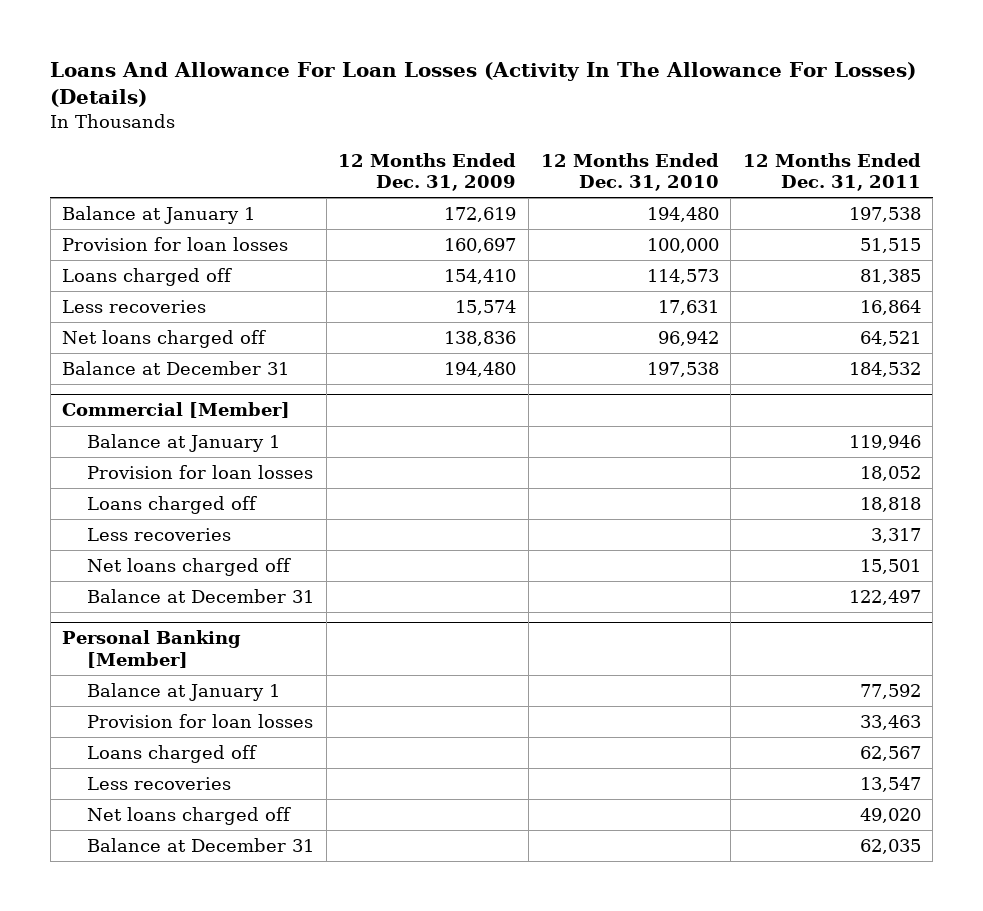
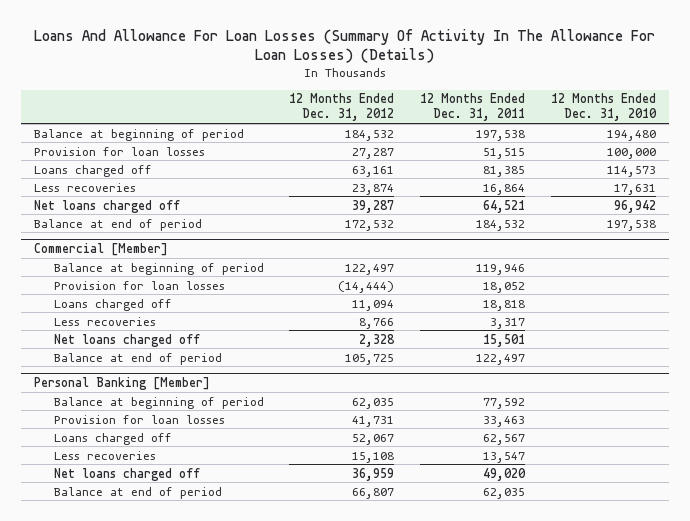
- Loans And Allowance For Loan Losses (Activity In The Allowance For Losses) (Details)
+ Loans And Allowance For Loan Losses (Summary Of Activity In The Allowance For Loan Losses) (Details)
- | 12 Months Ended Dec. 31, 2009 | 12 Months Ended Dec. 31, 2010 | 12 Months Ended Dec. 31, 2011
+ | 12 Months Ended Dec. 31, 2012 | 12 Months Ended Dec. 31, 2011 | 12 Months Ended Dec. 31, 2010
- Balance at January 1 | 172,619 | 194,480 | 197,538
+ Balance at beginning of period | 184,532 | 197,538 | 194,480
- Balance at December 31 | 194,480 | 197,538 | 184,532
+ Balance at end of period | 172,532 | 184,532 | 197,538
@ Commercial [Member]
- Balance at January 1 | | | 119,946
+ Balance at beginning of period | 122,497 | 119,946 |
- Balance at December 31 | | | 122,497
+ Balance at end of period | 105,725 | 122,497 |
@ Personal Banking [Member]
- Balance at January 1 | | | 77,592
+ Balance at beginning of period | 62,035 | 77,592 |
- Balance at December 31 | | | 62,035
+ Balance at end of period | 66,807 | 62,035 |

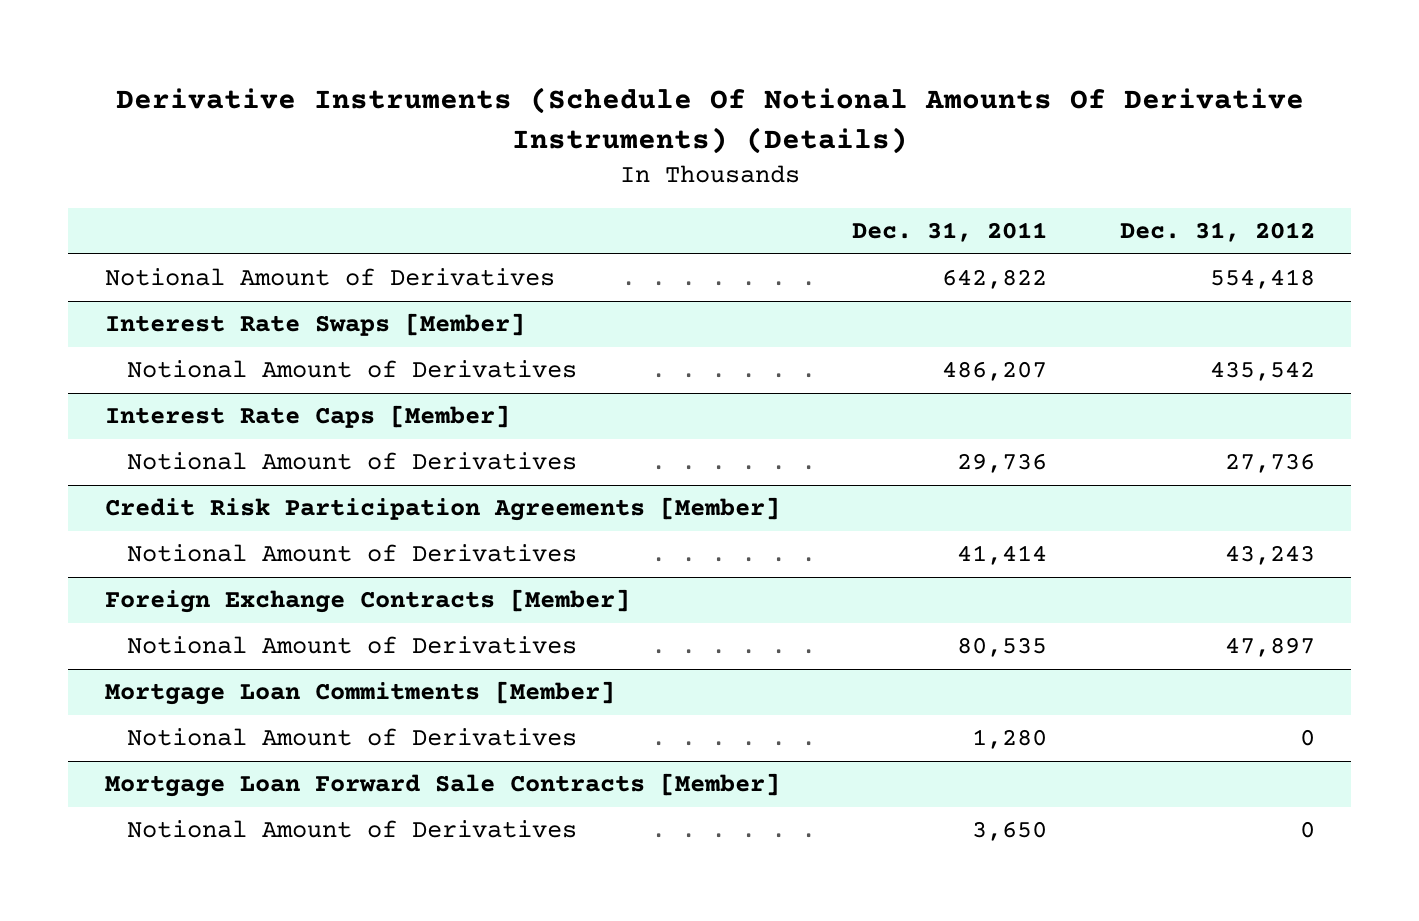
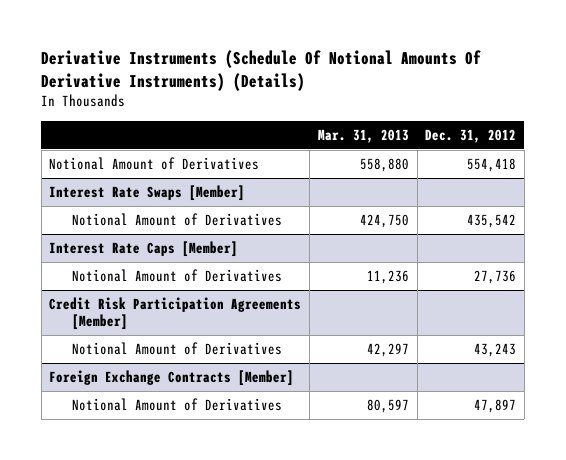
- | Dec. 31, 2011 | Dec. 31, 2012
+ | Mar. 31, 2013 | Dec. 31, 2012
- Mortgage Loan Commitments [Member]
- Notional Amount of Derivatives | 1,280 | 0
- Mortgage Loan Forward Sale Contracts [Member]
- Notional Amount of Derivatives | 3,650 | 0

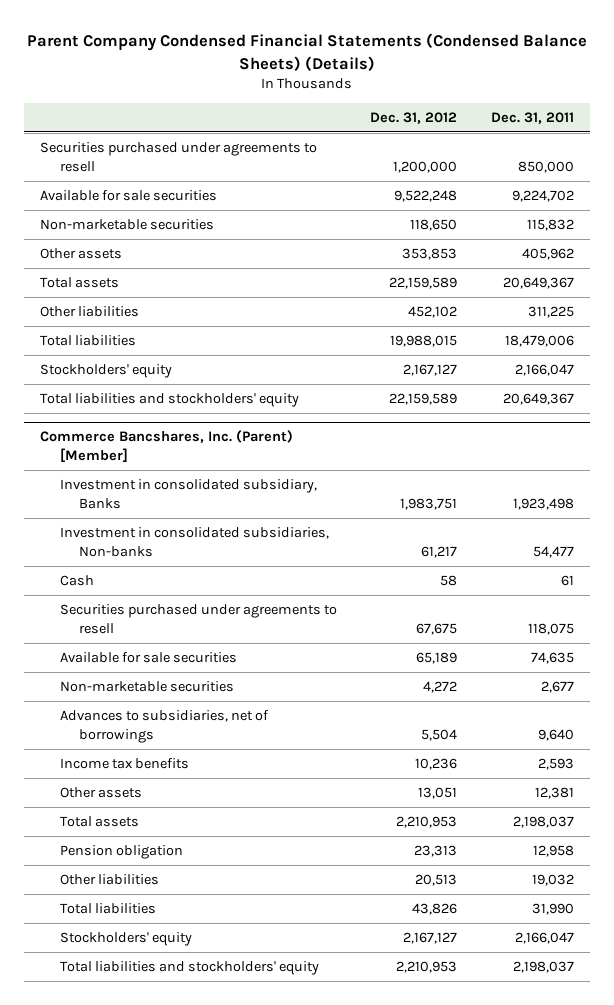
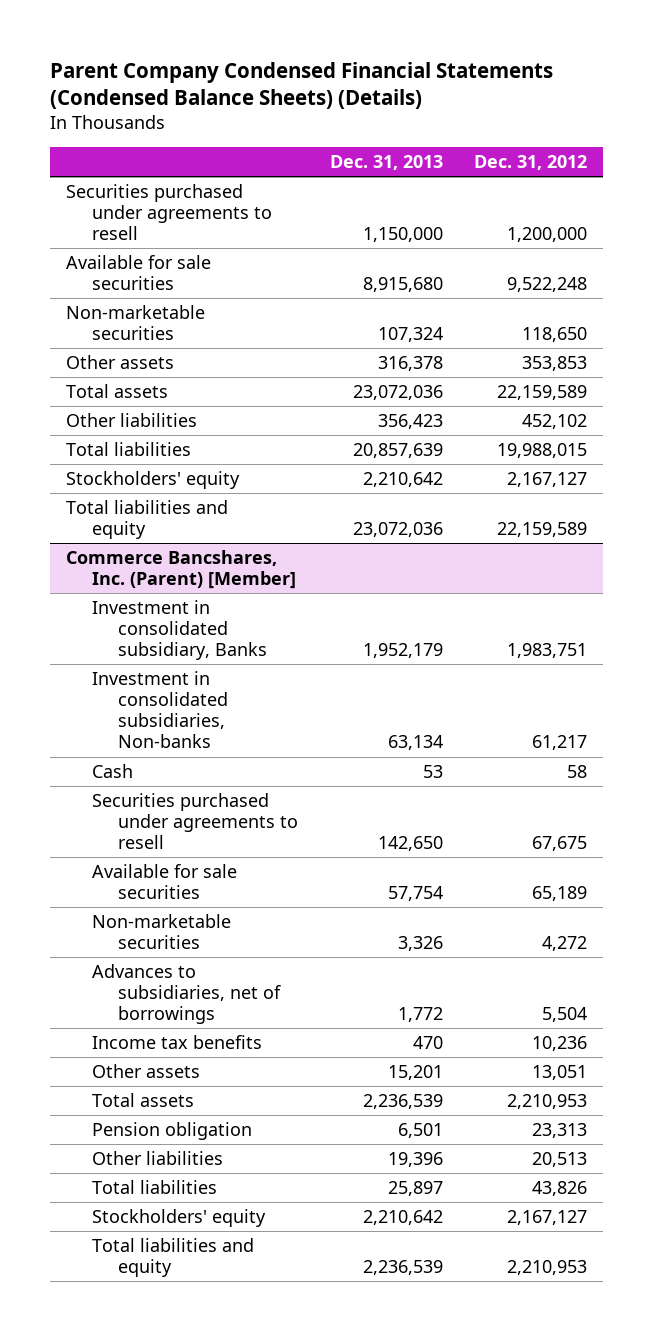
- | Dec. 31, 2012 | Dec. 31, 2011
+ | Dec. 31, 2013 | Dec. 31, 2012
- Total liabilities and stockholders' equity | 22,159,589 | 20,649,367
+ Total liabilities and equity | 23,072,036 | 22,159,589
@ Commerce Bancshares, Inc. (Parent) [Member]
- Total liabilities and stockholders' equity | 2,210,953 | 2,198,037
+ Total liabilities and equity | 2,236,539 | 2,210,953

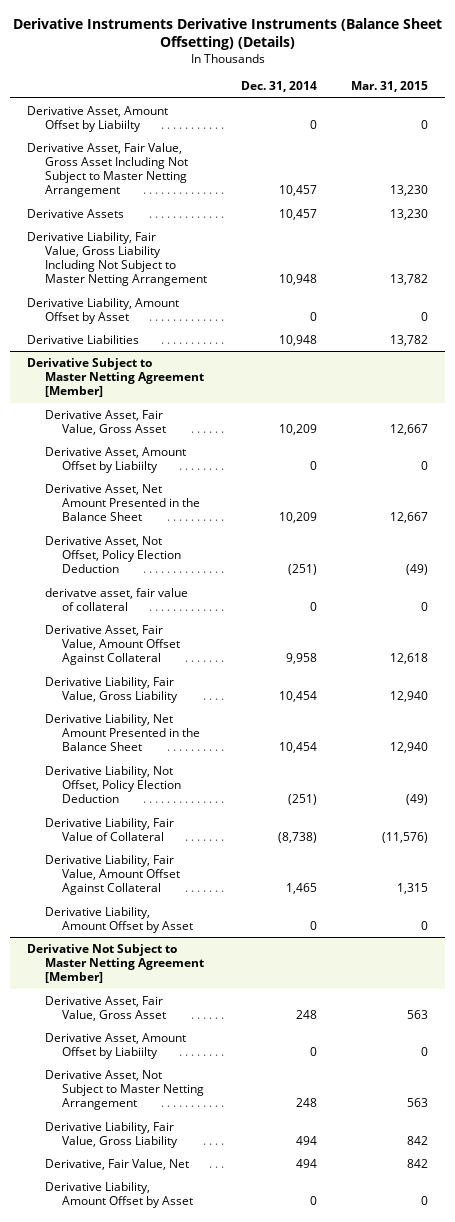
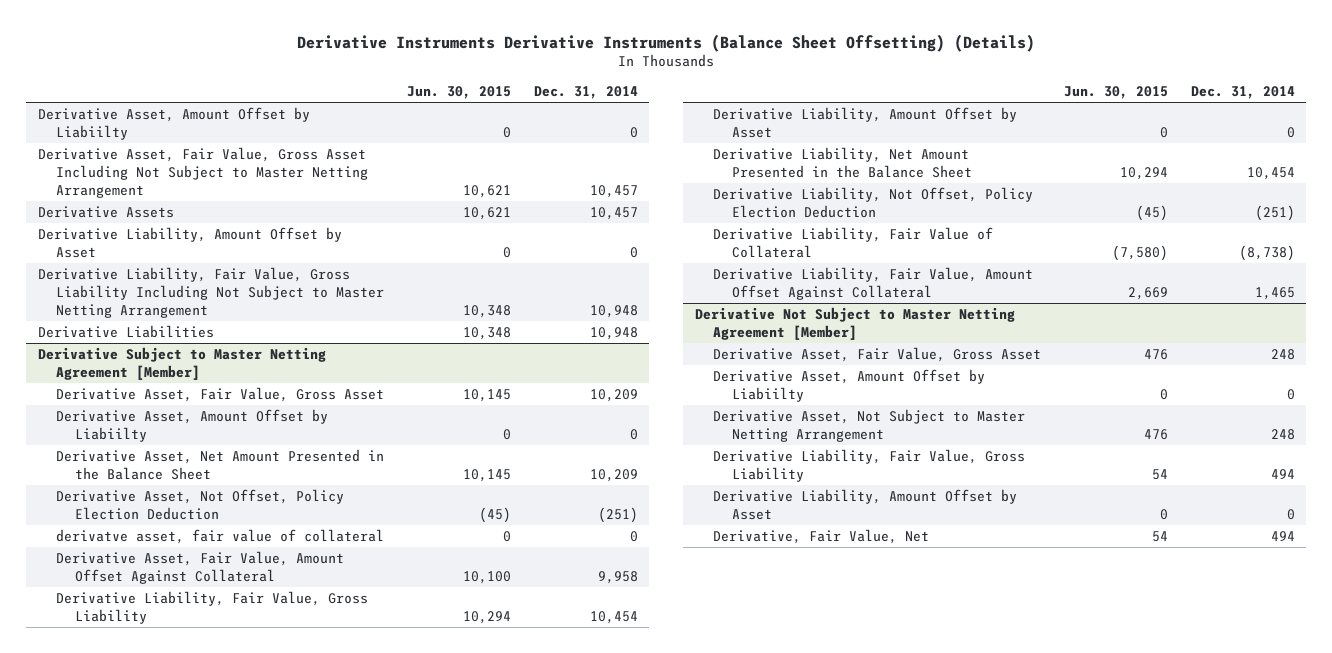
- | Dec. 31, 2014 | Mar. 31, 2015
+ | Jun. 30, 2015 | Dec. 31, 2014
moved down: Derivative Liability, Fair Value, Gross Liability Including Not Subject to Master Netting Arrangement | 10,348 | 10,948
@ Derivative Subject to Master Netting Agreement [Member]
moved up: Derivative Liability, Amount Offset by Asset | 0 | 0
@ Derivative Not Subject to Master Netting Agreement [Member]
moved down: Derivative, Fair Value, Net | 54 | 494

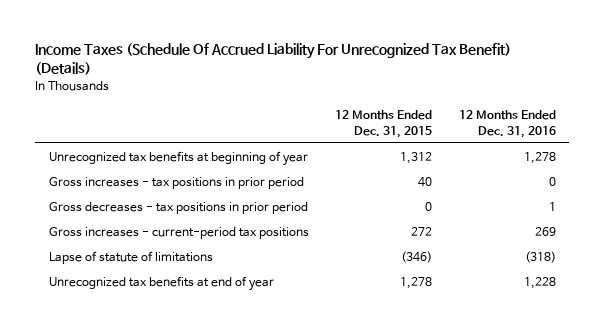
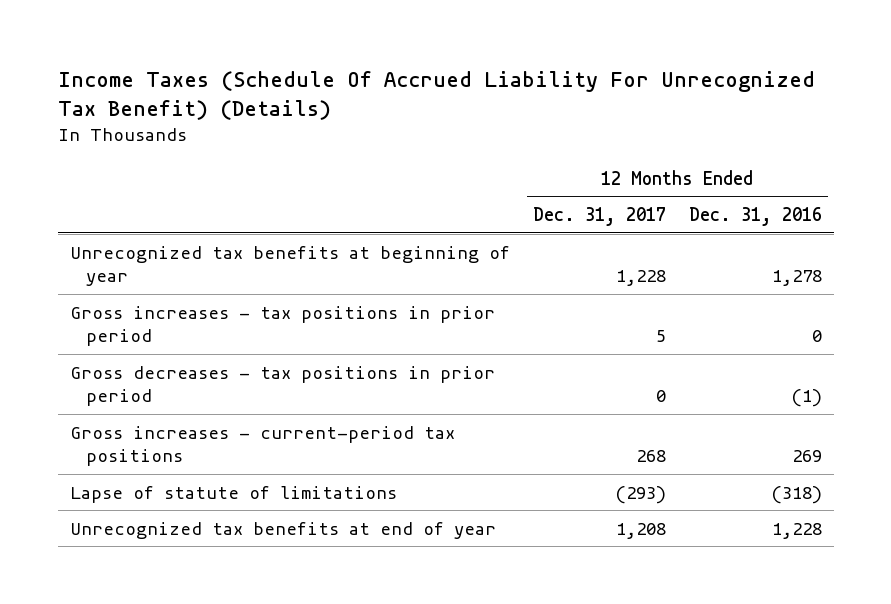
- | 12 Months Ended Dec. 31, 2015 | 12 Months Ended Dec. 31, 2016
+ | 12 Months Ended Dec. 31, 2017 | 12 Months Ended Dec. 31, 2016
- Gross decreases - tax positions in prior period | 0 | 1
+ Gross decreases - tax positions in prior period | 0 | (1)

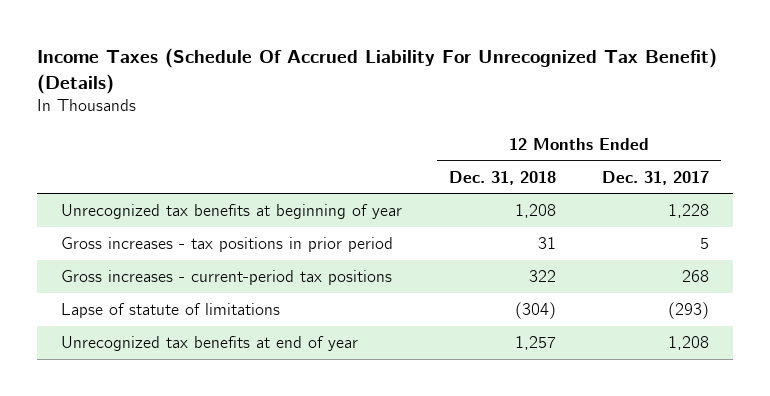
- | 12 Months Ended Dec. 31, 2017 | 12 Months Ended Dec. 31, 2016
+ | 12 Months Ended Dec. 31, 2018 | 12 Months Ended Dec. 31, 2017
- Gross decreases - tax positions in prior period | 0 | (1)

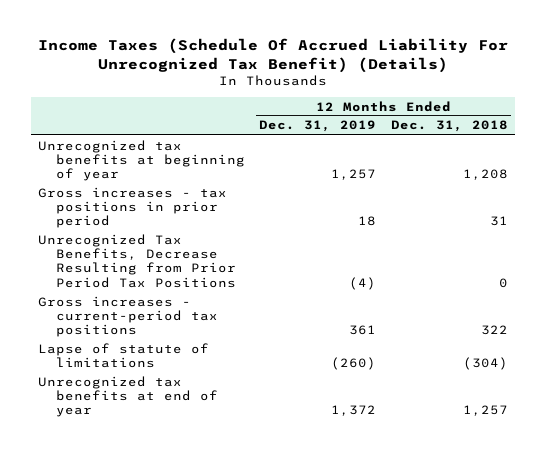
- | 12 Months Ended Dec. 31, 2018 | 12 Months Ended Dec. 31, 2017
+ | 12 Months Ended Dec. 31, 2019 | 12 Months Ended Dec. 31, 2018
+ Unrecognized Tax Benefits, Decrease Resulting from Prior Period Tax Positions | (4) | 0

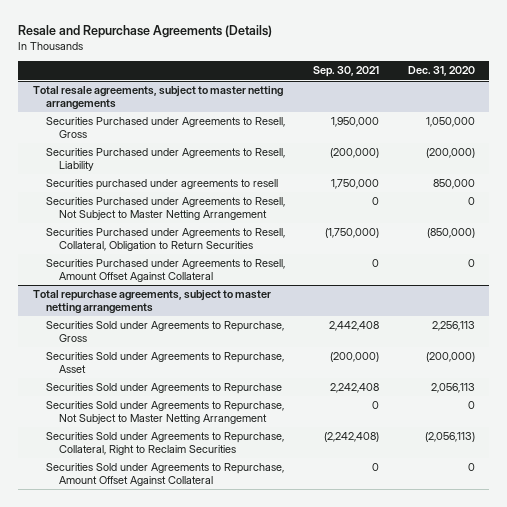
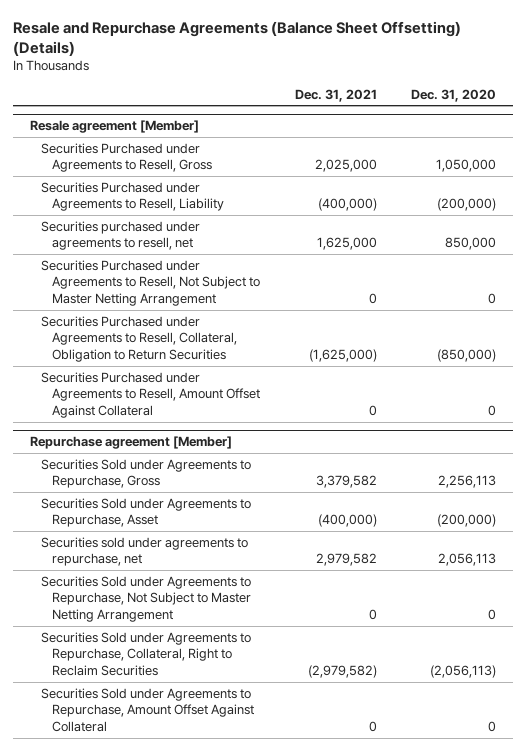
- Resale and Repurchase Agreements (Details)
+ Resale and Repurchase Agreements (Balance Sheet Offsetting) (Details)
- | Sep. 30, 2021 | Dec. 31, 2020
+ | Dec. 31, 2021 | Dec. 31, 2020
- Total resale agreements, subject to master netting arrangements
+ Resale agreement [Member]
- Securities purchased under agreements to resell | 1,750,000 | 850,000
+ Securities purchased under agreements to resell, net | 1,625,000 | 850,000
- Total repurchase agreements, subject to master netting arrangements
+ Repurchase agreement [Member]
- Securities Sold under Agreements to Repurchase | 2,242,408 | 2,056,113
+ Securities sold under agreements to repurchase, net | 2,979,582 | 2,056,113

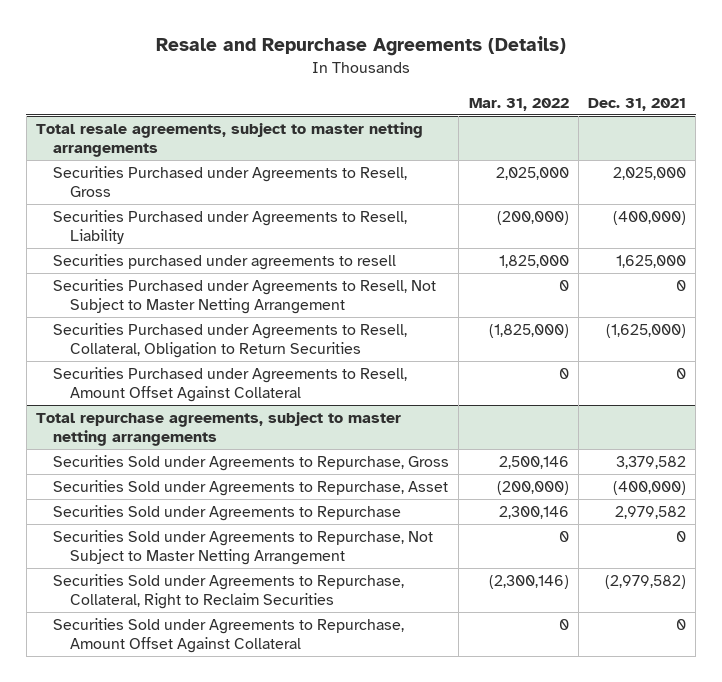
- Resale and Repurchase Agreements (Balance Sheet Offsetting) (Details)
+ Resale and Repurchase Agreements (Details)
- | Dec. 31, 2021 | Dec. 31, 2020
+ | Mar. 31, 2022 | Dec. 31, 2021
- Resale agreement [Member]
+ Total resale agreements, subject to master netting arrangements
- Securities purchased under agreements to resell, net | 1,625,000 | 850,000
+ Securities purchased under agreements to resell | 1,825,000 | 1,625,000
- Repurchase agreement [Member]
+ Total repurchase agreements, subject to master netting arrangements
- Securities sold under agreements to repurchase, net | 2,979,582 | 2,056,113
+ Securities Sold under Agreements to Repurchase | 2,300,146 | 2,979,582

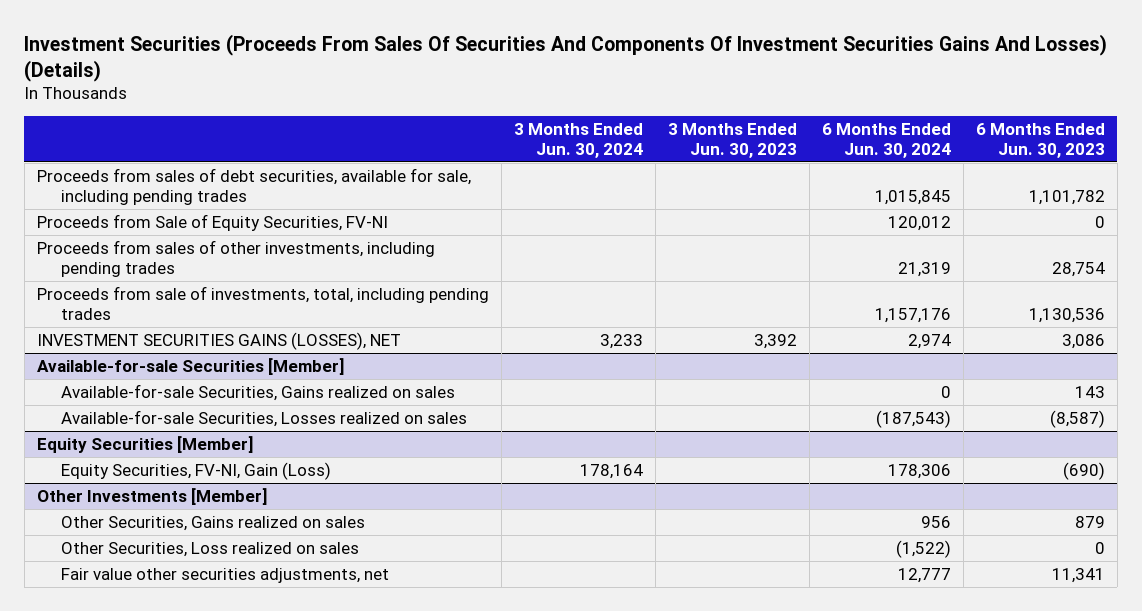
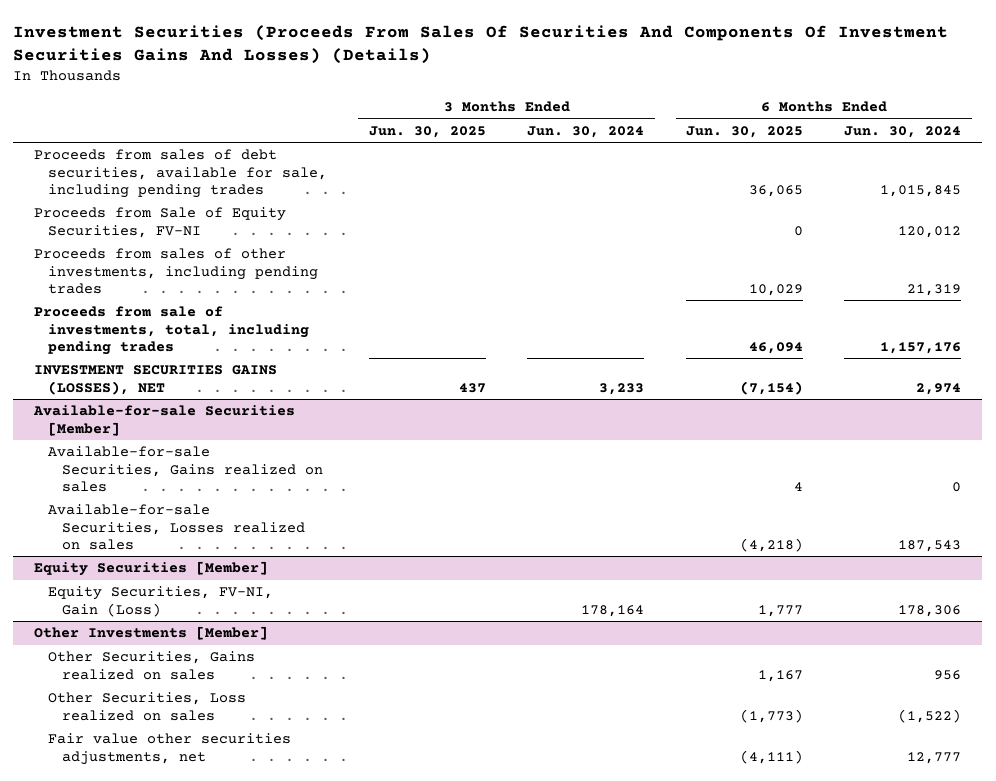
- | 3 Months Ended Jun. 30, 2024 | 3 Months Ended Jun. 30, 2023 | 6 Months Ended Jun. 30, 2024 | 6 Months Ended Jun. 30, 2023
+ | 3 Months Ended Jun. 30, 2025 | 3 Months Ended Jun. 30, 2024 | 6 Months Ended Jun. 30, 2025 | 6 Months Ended Jun. 30, 2024
@ Available-for-sale Securities [Member]
- Available-for-sale Securities, Losses realized on sales | | | (187,543) | (8,587)
+ Available-for-sale Securities, Losses realized on sales | | | (4,218) | 187,543

